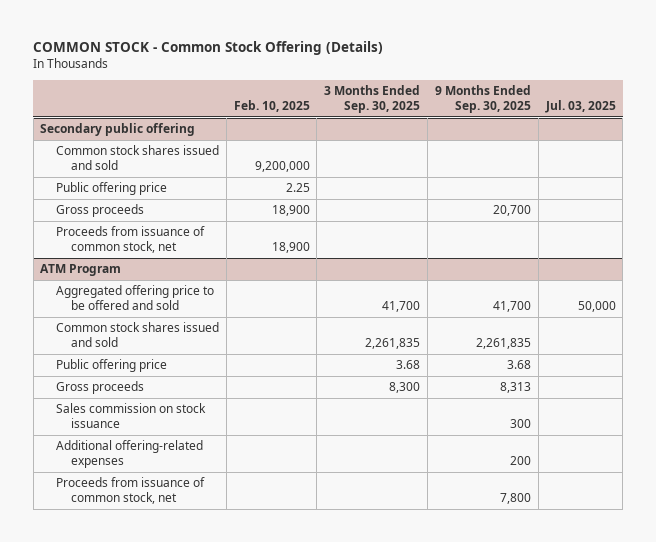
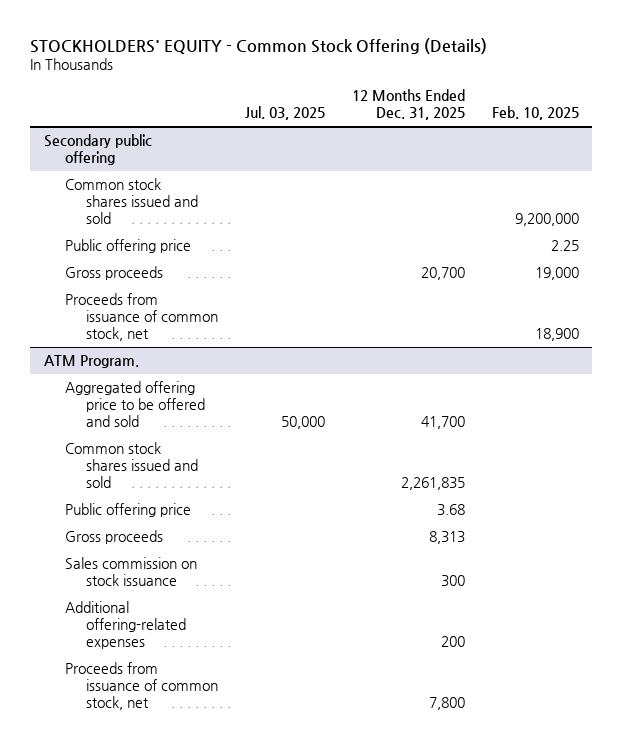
- COMMON STOCK - Common Stock Offering (Details)
+ STOCKHOLDERS' EQUITY - Common Stock Offering (Details)
- | Feb. 10, 2025 | 3 Months Ended Sep. 30, 2025 | 9 Months Ended Sep. 30, 2025 | Jul. 03, 2025
+ | Jul. 03, 2025 | 12 Months Ended Dec. 31, 2025 | Feb. 10, 2025
@ Secondary public offering
- Gross proceeds | 18,900 | | 20,700 |
+ Gross proceeds | | 20,700 | 19,000
- ATM Program
+ ATM Program.

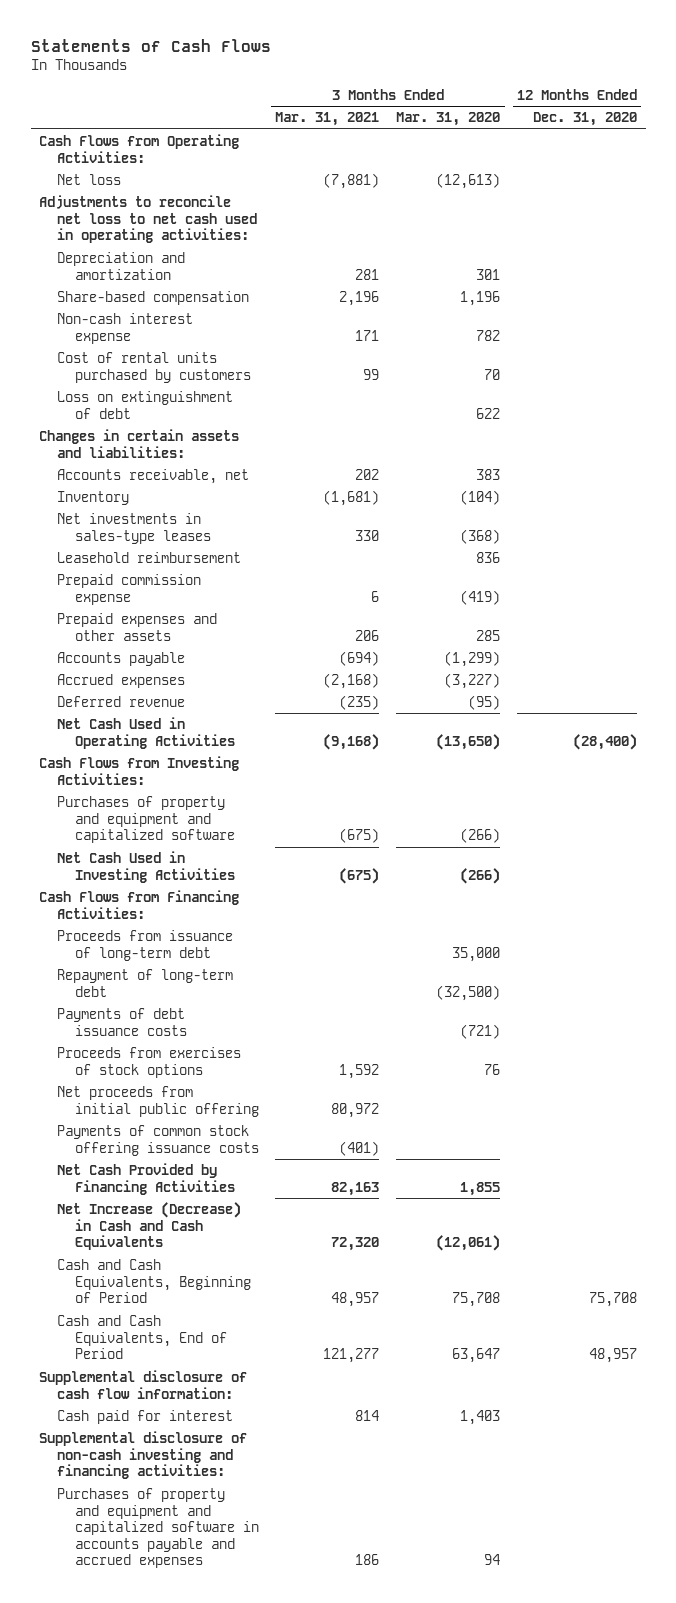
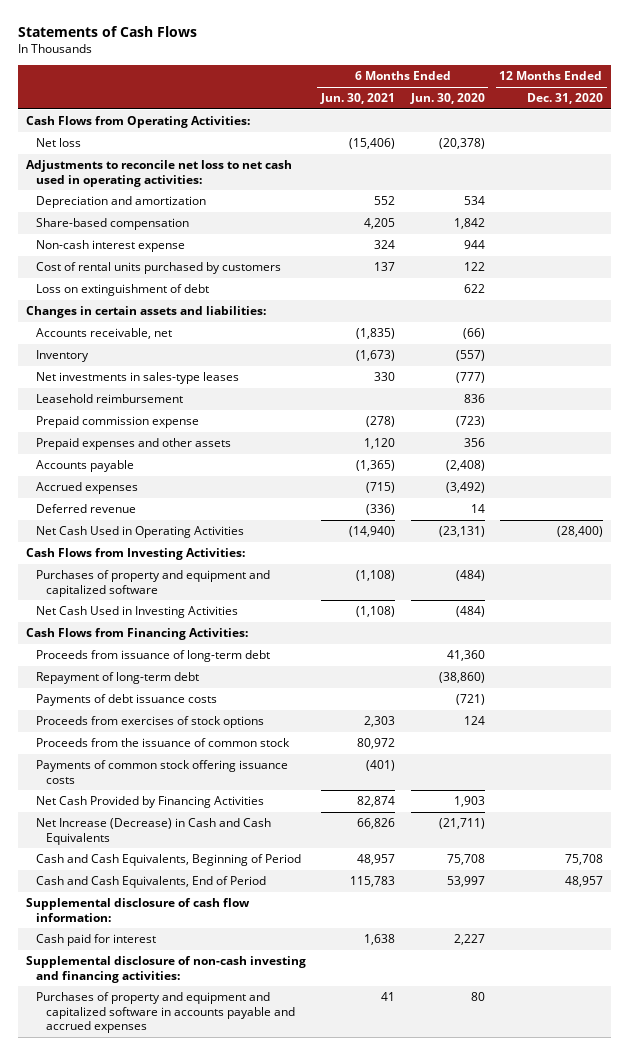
- | 3 Months Ended Mar. 31, 2021 | 3 Months Ended Mar. 31, 2020 | 12 Months Ended Dec. 31, 2020
+ | 6 Months Ended Jun. 30, 2021 | 6 Months Ended Jun. 30, 2020 | 12 Months Ended Dec. 31, 2020
- Net proceeds from initial public offering | 80,972 | |
+ Proceeds from the issuance of common stock | 80,972 | |

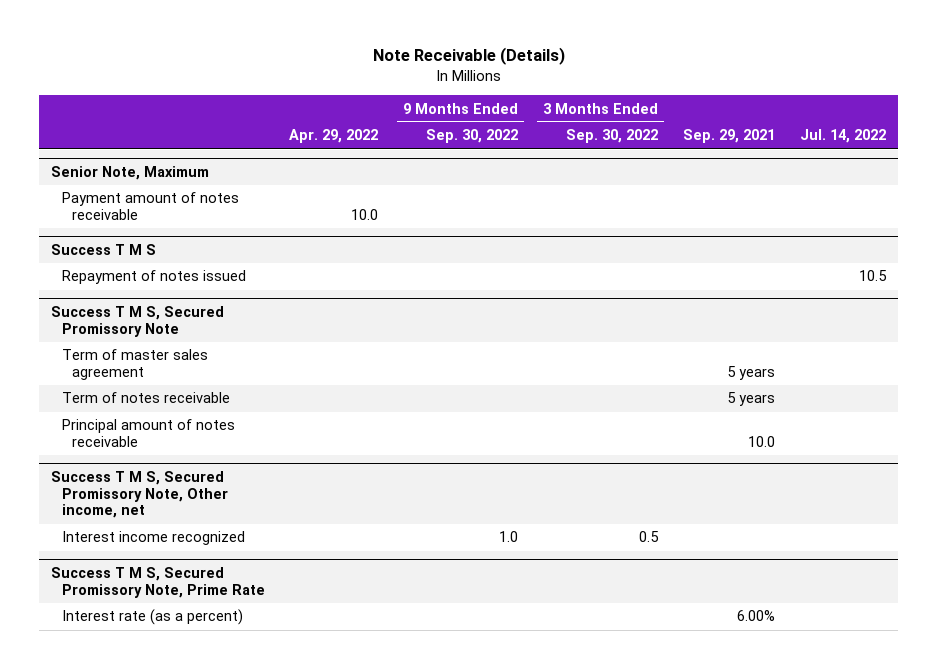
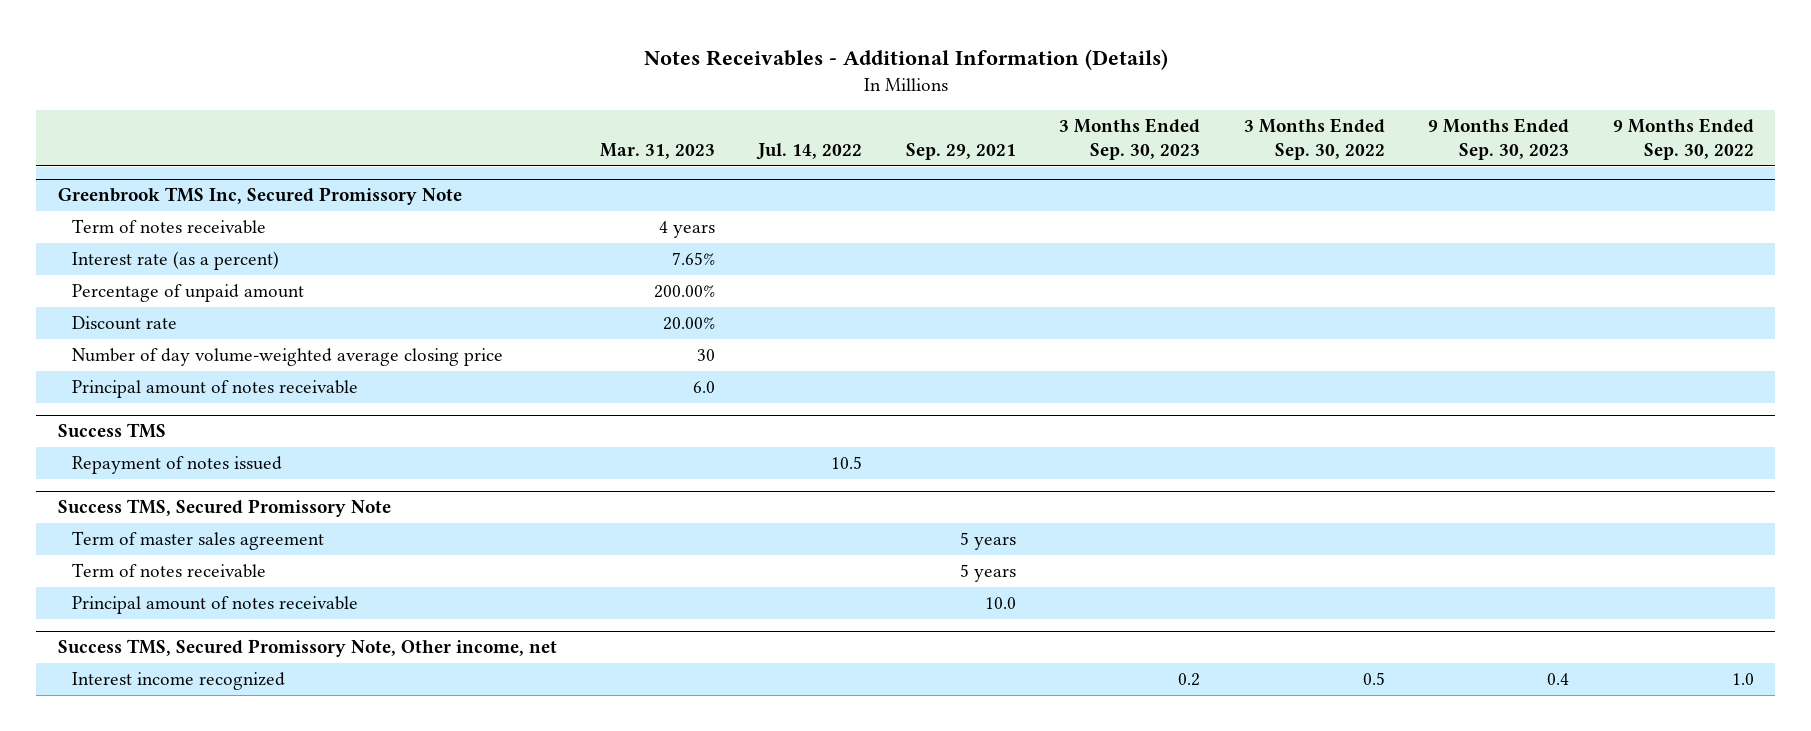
- Note Receivable (Details)
+ Notes Receivables - Additional Information (Details)
- | Apr. 29, 2022 | 9 Months Ended Sep. 30, 2022 | 3 Months Ended Sep. 30, 2022 | Sep. 29, 2021 | Jul. 14, 2022
+ | Mar. 31, 2023 | Jul. 14, 2022 | Sep. 29, 2021 | 3 Months Ended Sep. 30, 2023 | 3 Months Ended Sep. 30, 2022 | 9 Months Ended Sep. 30, 2023 | 9 Months Ended Sep. 30, 2022
- Senior Note, Maximum
- Payment amount of notes receivable | 10.0 | | | |
- Success T M S
+ Greenbrook TMS Inc, Secured Promissory Note
+ Term of notes receivable | 4 years | | | | | |
+ Interest rate (as a percent) | 7.65% | | | | | |
+ Percentage of unpaid amount | 200.00% | | | | | |
+ Discount rate | 20.00% | | | | | |
+ Number of day volume-weighted average closing price | 30 | | | | | |
+ Principal amount of notes receivable | 6.0 | | | | | |
+ Success TMS
- Success T M S, Secured Promissory Note
+ Success TMS, Secured Promissory Note
- Success T M S, Secured Promissory Note, Other income, net
+ Success TMS, Secured Promissory Note, Other income, net
- Success T M S, Secured Promissory Note, Prime Rate
- Interest rate (as a percent) | | | | 6.00% |

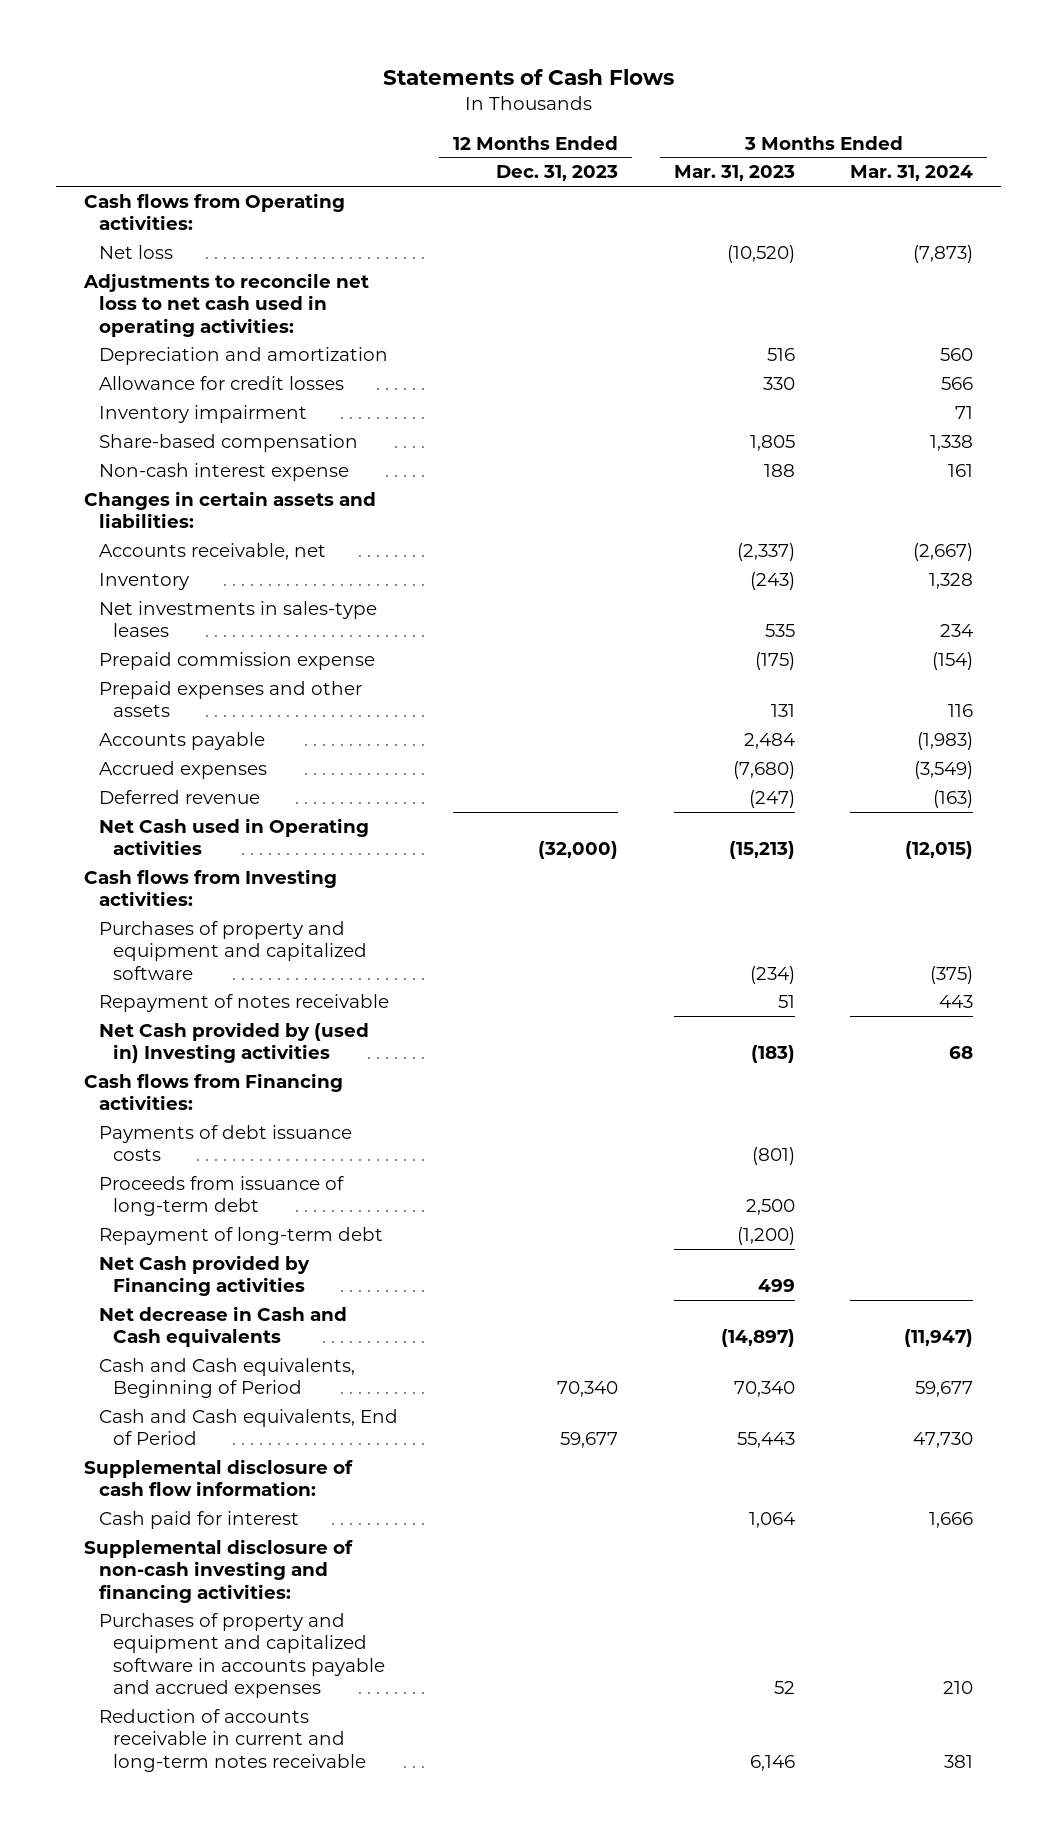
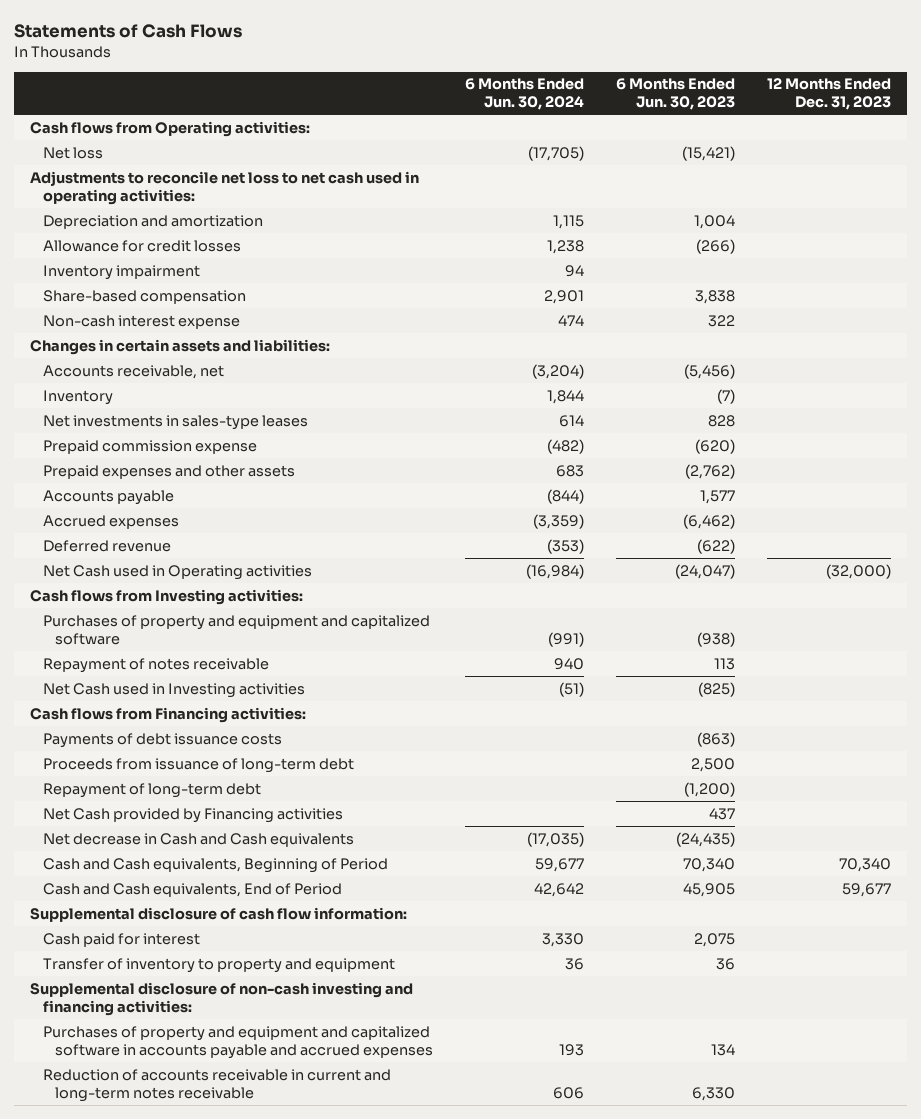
- | 12 Months Ended Dec. 31, 2023 | 3 Months Ended Mar. 31, 2023 | 3 Months Ended Mar. 31, 2024
+ | 6 Months Ended Jun. 30, 2024 | 6 Months Ended Jun. 30, 2023 | 12 Months Ended Dec. 31, 2023
- Net Cash provided by (used in) Investing activities | | (183) | 68
+ Net Cash used in Investing activities | (51) | (825) |
+ Transfer of inventory to property and equipment | 36 | 36 |

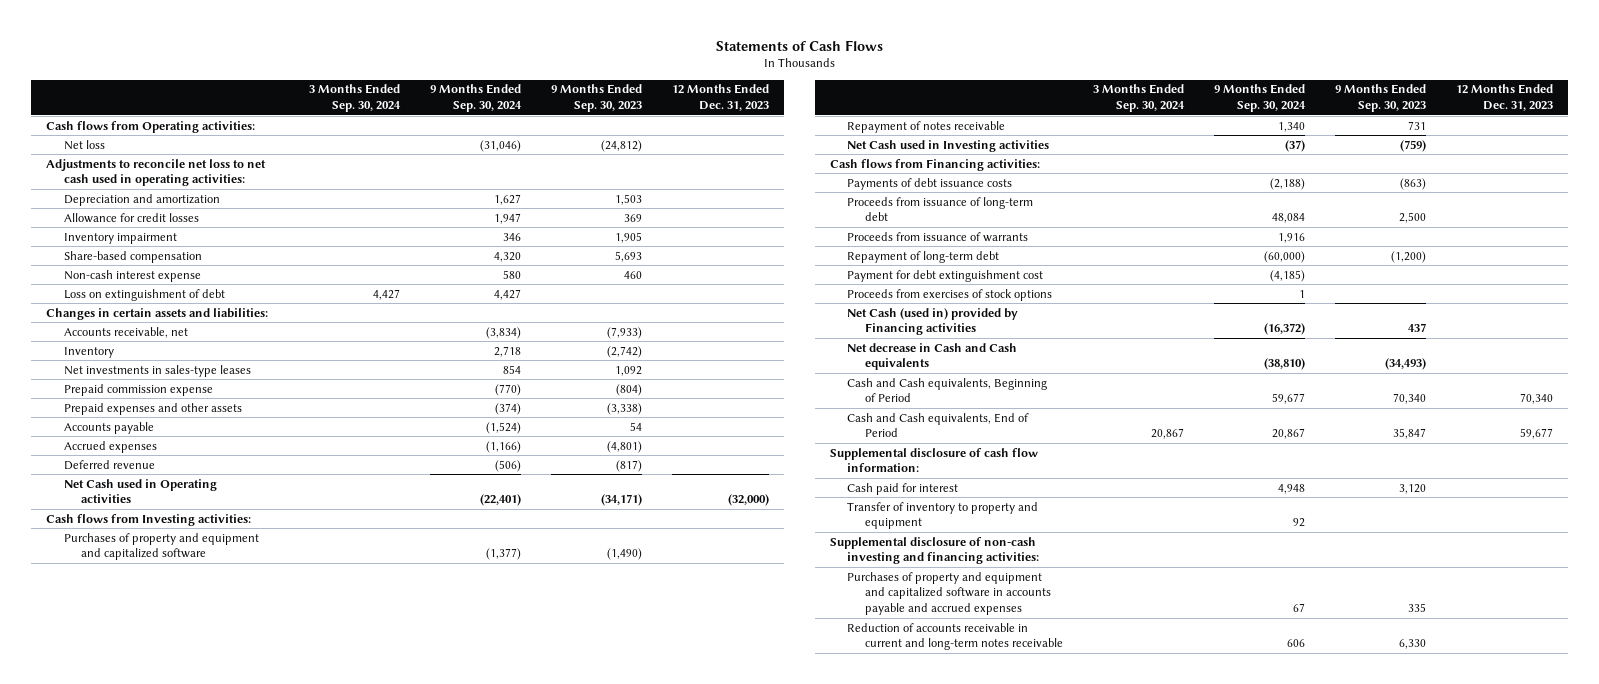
- | 6 Months Ended Jun. 30, 2024 | 6 Months Ended Jun. 30, 2023 | 12 Months Ended Dec. 31, 2023
+ | 3 Months Ended Sep. 30, 2024 | 9 Months Ended Sep. 30, 2024 | 9 Months Ended Sep. 30, 2023 | 12 Months Ended Dec. 31, 2023
+ Loss on extinguishment of debt | 4,427 | 4,427 | |
+ Proceeds from issuance of warrants | | 1,916 | |
- Net Cash provided by Financing activities | | 437 |
+ Payment for debt extinguishment cost | | (4,185) | |
+ Proceeds from exercises of stock options | | 1 | |
+ Net Cash (used in) provided by Financing activities | | (16,372) | 437 |

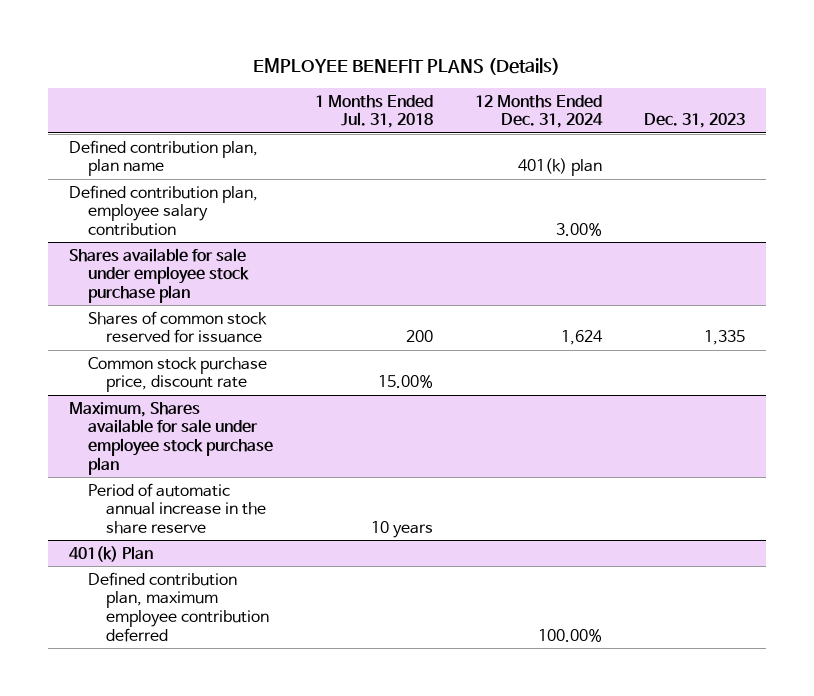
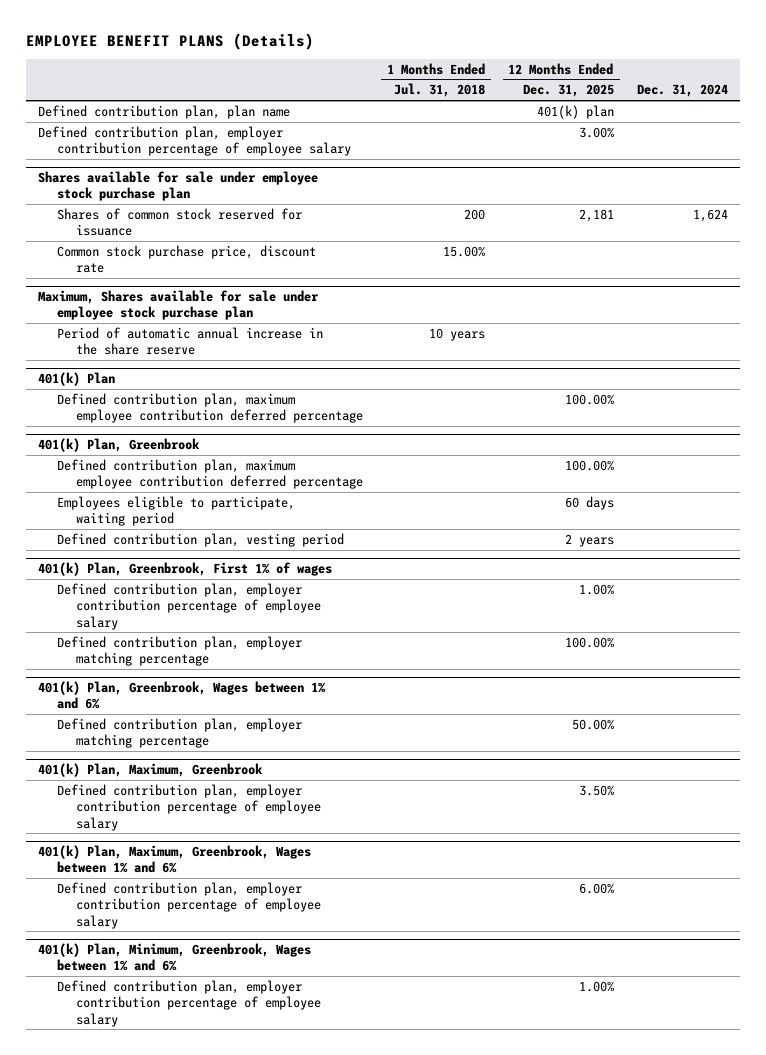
- | 1 Months Ended Jul. 31, 2018 | 12 Months Ended Dec. 31, 2024 | Dec. 31, 2023
+ | 1 Months Ended Jul. 31, 2018 | 12 Months Ended Dec. 31, 2025 | Dec. 31, 2024
- Defined contribution plan, employee salary contribution | | 3.00% |
+ Defined contribution plan, employer contribution percentage of employee salary | | 3.00% |
@ 401(k) Plan
- Defined contribution plan, maximum employee contribution deferred | | 100.00% |
+ Defined contribution plan, maximum employee contribution deferred percentage | | 100.00% |
+ 401(k) Plan, Greenbrook
+ Defined contribution plan, maximum employee contribution deferred percentage | | 100.00% |
+ Employees eligible to participate, waiting period | | 60 days |
+ Defined contribution plan, vesting period | | 2 years |
+ 401(k) Plan, Greenbrook, First 1% of wages
+ Defined contribution plan, employer contribution percentage of employee salary | | 1.00% |
+ Defined contribution plan, employer matching percentage | | 100.00% |
+ 401(k) Plan, Greenbrook, Wages between 1% and 6%
+ Defined contribution plan, employer matching percentage | | 50.00% |
+ 401(k) Plan, Maximum, Greenbrook
+ Defined contribution plan, employer contribution percentage of employee salary | | 3.50% |
+ 401(k) Plan, Maximum, Greenbrook, Wages between 1% and 6%
+ Defined contribution plan, employer contribution percentage of employee salary | | 6.00% |
+ 401(k) Plan, Minimum, Greenbrook, Wages between 1% and 6%
+ Defined contribution plan, employer contribution percentage of employee salary | | 1.00% |

